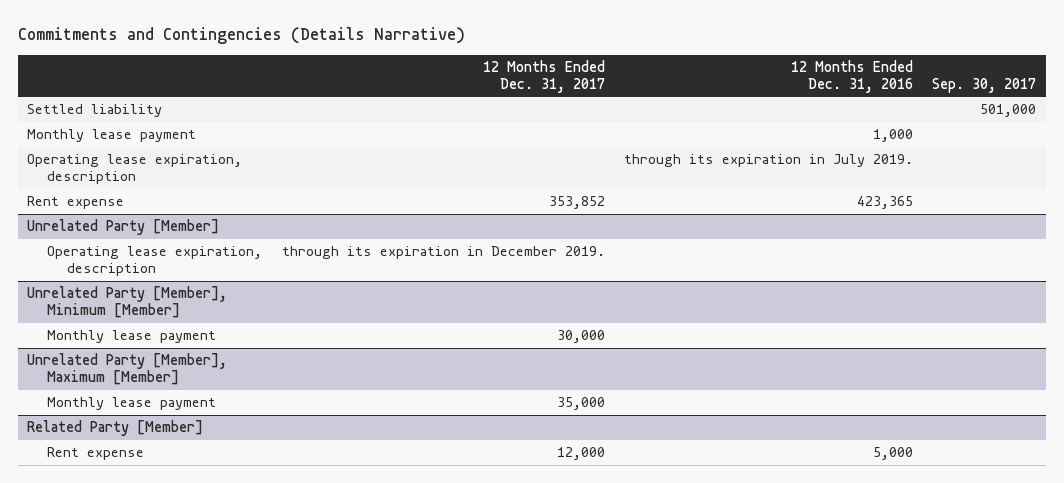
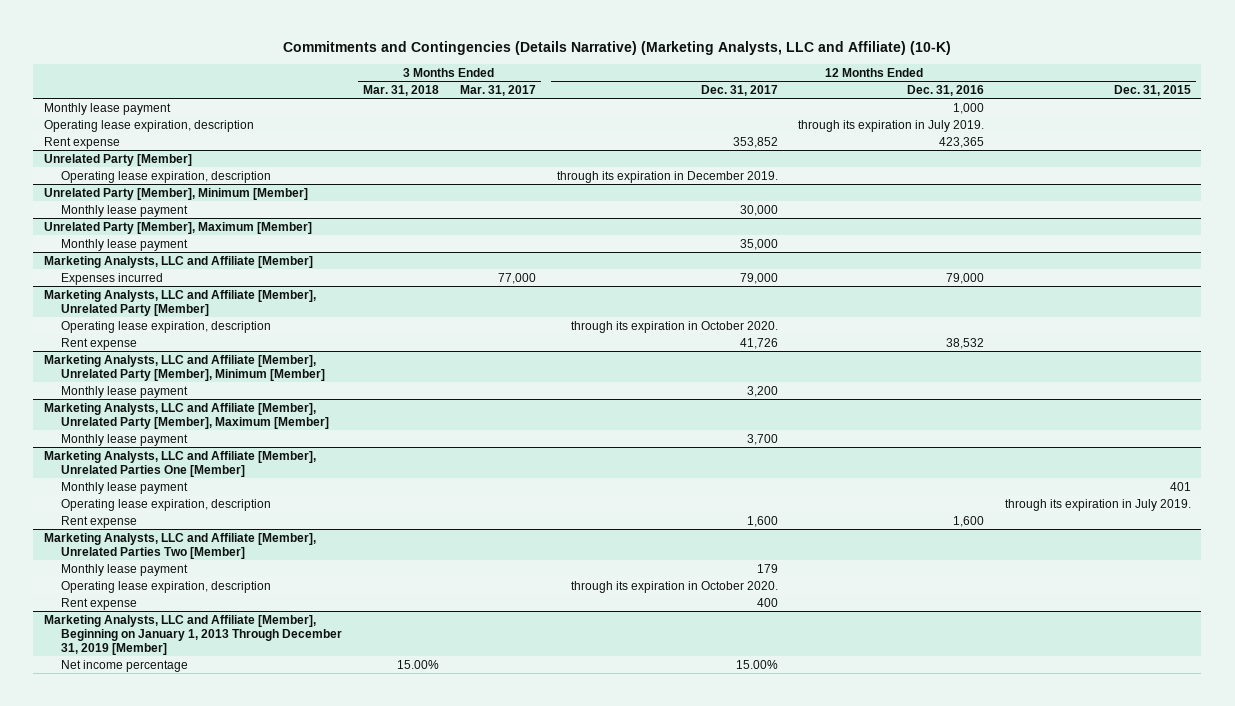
- Commitments and Contingencies (Details Narrative)
+ Commitments and Contingencies (Details Narrative) (Marketing Analysts, LLC and Affiliate) (10-K)
- | 12 Months Ended Dec. 31, 2017 | 12 Months Ended Dec. 31, 2016 | Sep. 30, 2017
+ | 3 Months Ended Mar. 31, 2018 | 3 Months Ended Mar. 31, 2017 | 12 Months Ended Dec. 31, 2017 | 12 Months Ended Dec. 31, 2016 | 12 Months Ended Dec. 31, 2015
- Settled liability | | | 501,000
- Related Party [Member]
- Rent expense | 12,000 | 5,000 |
+ Marketing Analysts, LLC and Affiliate [Member]
+ Expenses incurred | | 77,000 | 79,000 | 79,000 |
+ Marketing Analysts, LLC and Affiliate [Member], Unrelated Party [Member]
+ Operating lease expiration, description | | | through its expiration in October 2020. | |
+ Rent expense | | | 41,726 | 38,532 |
+ Marketing Analysts, LLC and Affiliate [Member], Unrelated Party [Member], Minimum [Member]
+ Monthly lease payment | | | 3,200 | |
+ Marketing Analysts, LLC and Affiliate [Member], Unrelated Party [Member], Maximum [Member]
+ Monthly lease payment | | | 3,700 | |
+ Marketing Analysts, LLC and Affiliate [Member], Unrelated Parties One [Member]
+ Monthly lease payment | | | | | 401
+ Operating lease expiration, description | | | | | through its expiration in July 2019.
+ Rent expense | | | 1,600 | 1,600 |
+ Marketing Analysts, LLC and Affiliate [Member], Unrelated Parties Two [Member]
+ Monthly lease payment | | | 179 | |
+ Operating lease expiration, description | | | through its expiration in October 2020. | |
+ Rent expense | | | 400 | |
+ Marketing Analysts, LLC and Affiliate [Member], Beginning on January 1, 2013 Through December 31, 2019 [Member]
+ Net income percentage | 15.00% | | 15.00% | |

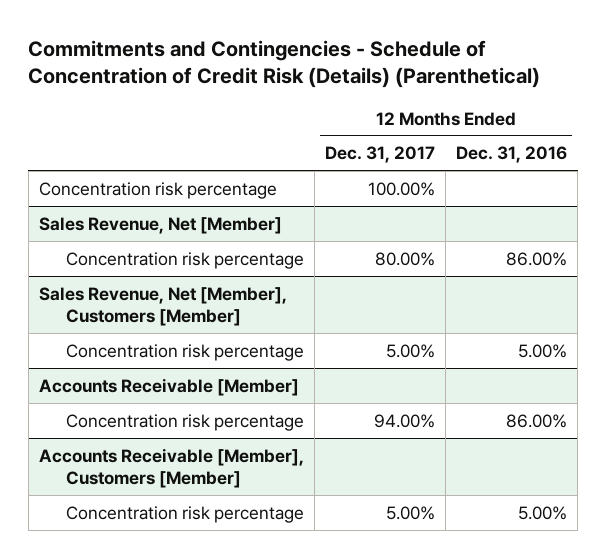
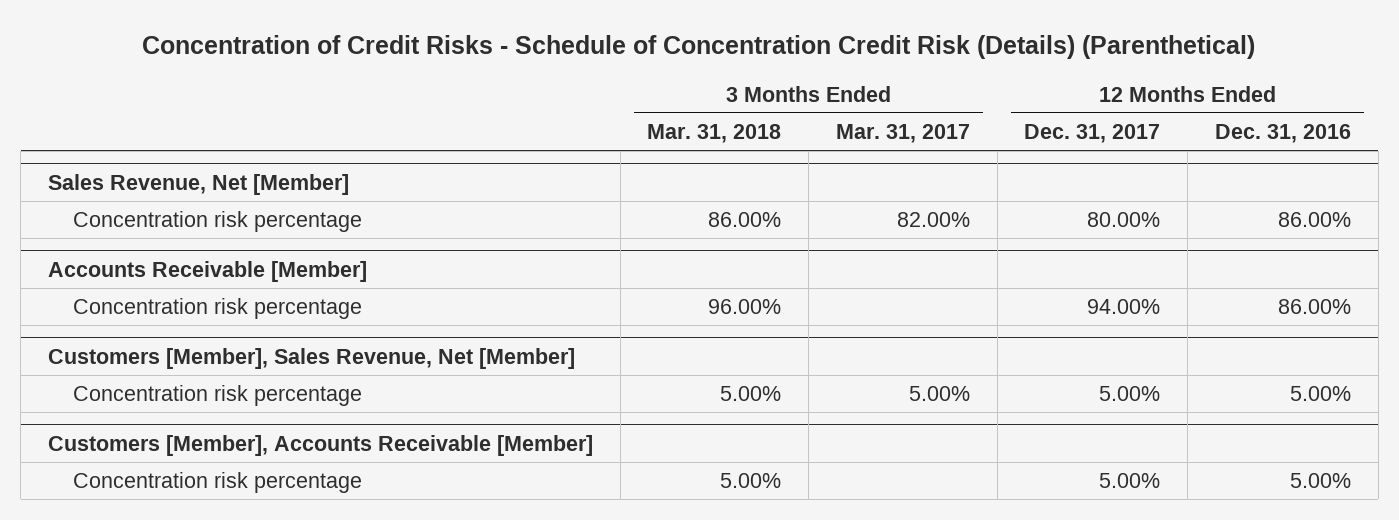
- Commitments and Contingencies - Schedule of Concentration of Credit Risk (Details) (Parenthetical)
+ Concentration of Credit Risks - Schedule of Concentration Credit Risk (Details) (Parenthetical)
- | 12 Months Ended Dec. 31, 2017 | 12 Months Ended Dec. 31, 2016
+ | 3 Months Ended Mar. 31, 2018 | 3 Months Ended Mar. 31, 2017 | 12 Months Ended Dec. 31, 2017 | 12 Months Ended Dec. 31, 2016
- Concentration risk percentage | 100.00% |
- Sales Revenue, Net [Member], Customers [Member]
- Concentration risk percentage | 5.00% | 5.00%
- Accounts Receivable [Member], Customers [Member]
+ Customers [Member], Sales Revenue, Net [Member]
+ Customers [Member], Accounts Receivable [Member]
+ Concentration risk percentage | 5.00% | | 5.00% | 5.00%

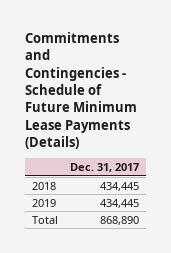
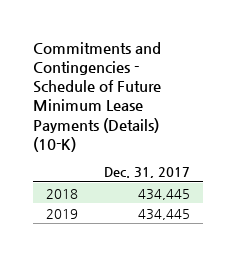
- Commitments and Contingencies - Schedule of Future Minimum Lease Payments (Details)
+ Commitments and Contingencies - Schedule of Future Minimum Lease Payments (Details) (10-K)
- Total | 868,890

